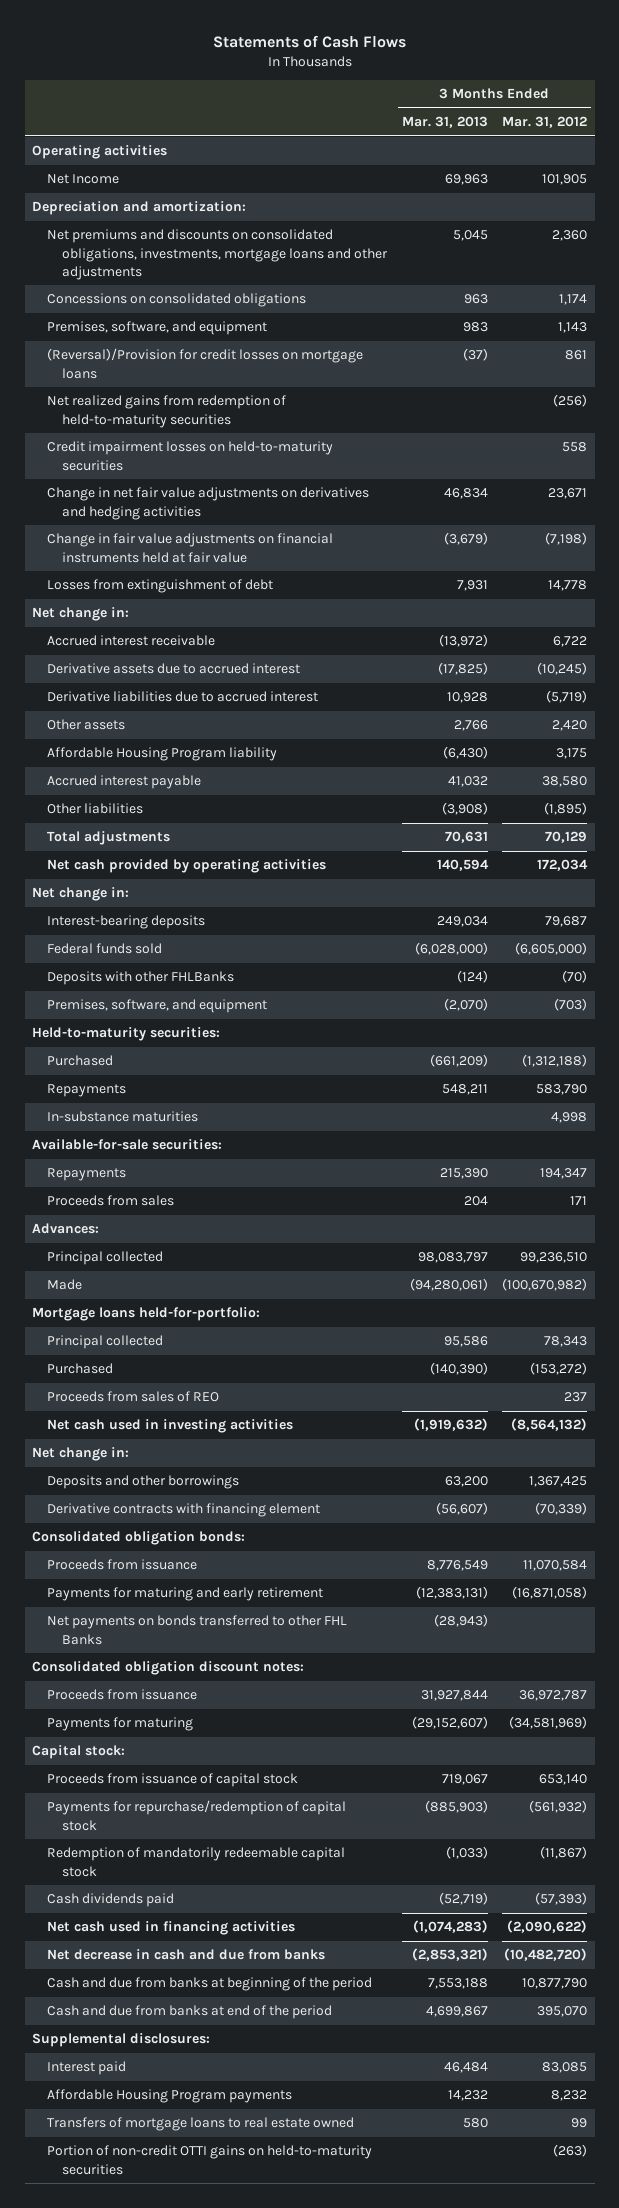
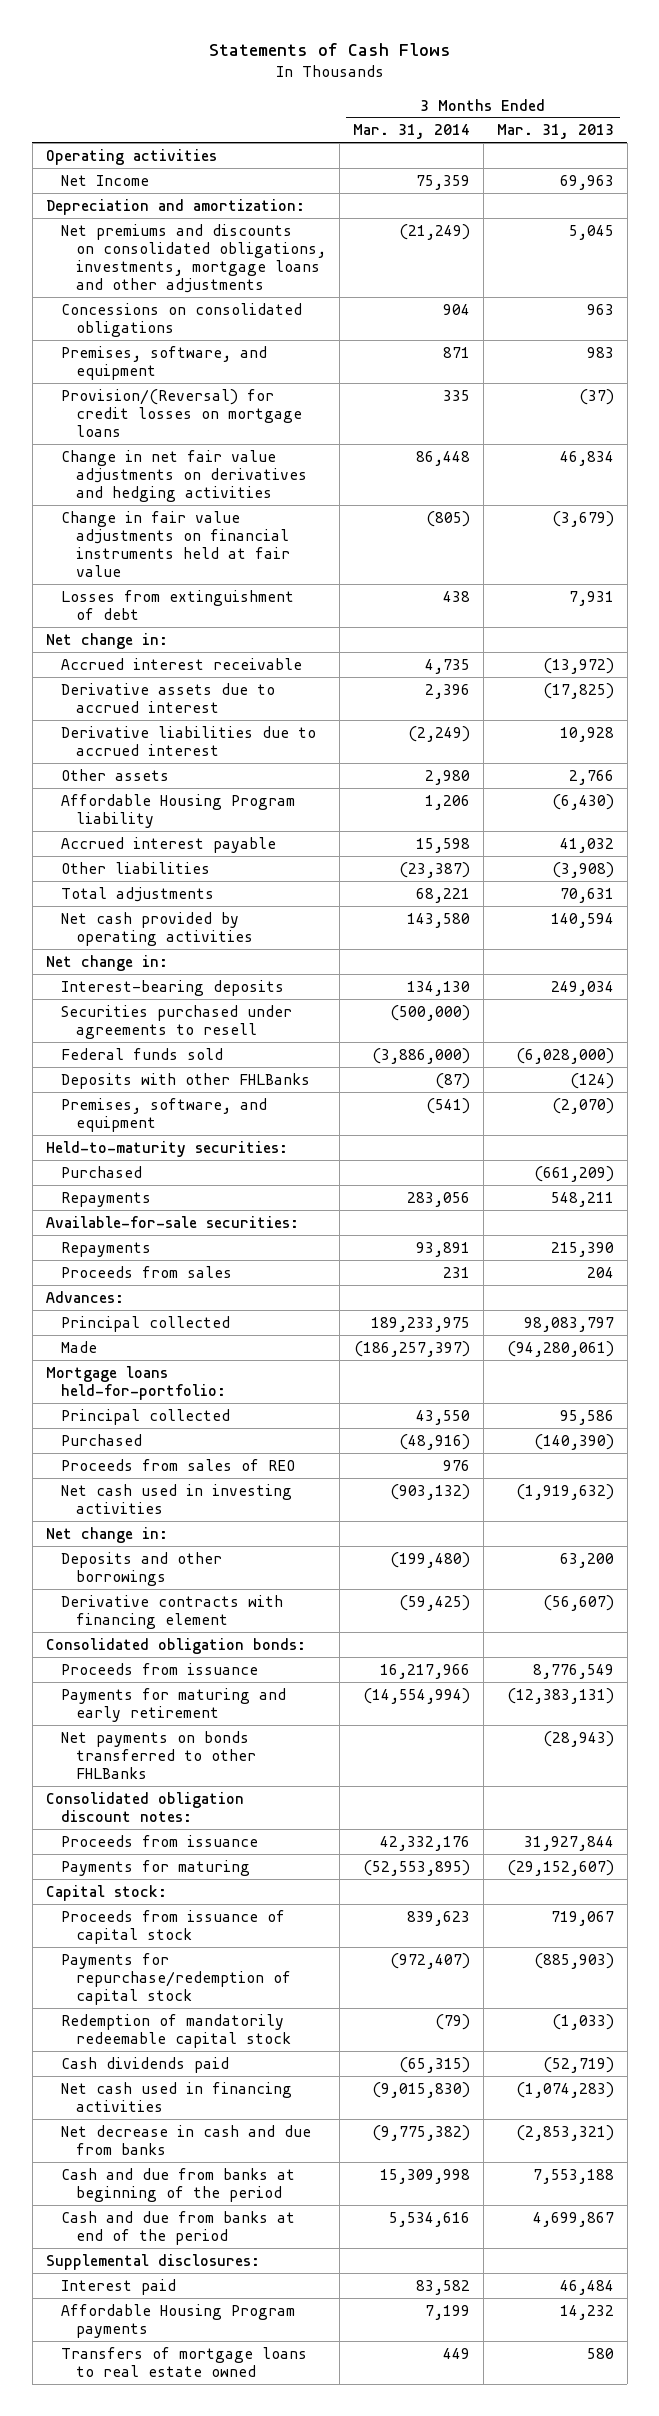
- | 3 Months Ended Mar. 31, 2013 | 3 Months Ended Mar. 31, 2012
+ | 3 Months Ended Mar. 31, 2014 | 3 Months Ended Mar. 31, 2013
- (Reversal)/Provision for credit losses on mortgage loans | (37) | 861
- Net realized gains from redemption of held-to-maturity securities | | (256)
- Credit impairment losses on held-to-maturity securities | | 558
+ Provision/(Reversal) for credit losses on mortgage loans | 335 | (37)
+ Securities purchased under agreements to resell | (500,000) |
- In-substance maturities | | 4,998
- Net payments on bonds transferred to other FHL Banks | (28,943) |
+ Net payments on bonds transferred to other FHLBanks | | (28,943)
- Portion of non-credit OTTI gains on held-to-maturity securities | | (263)

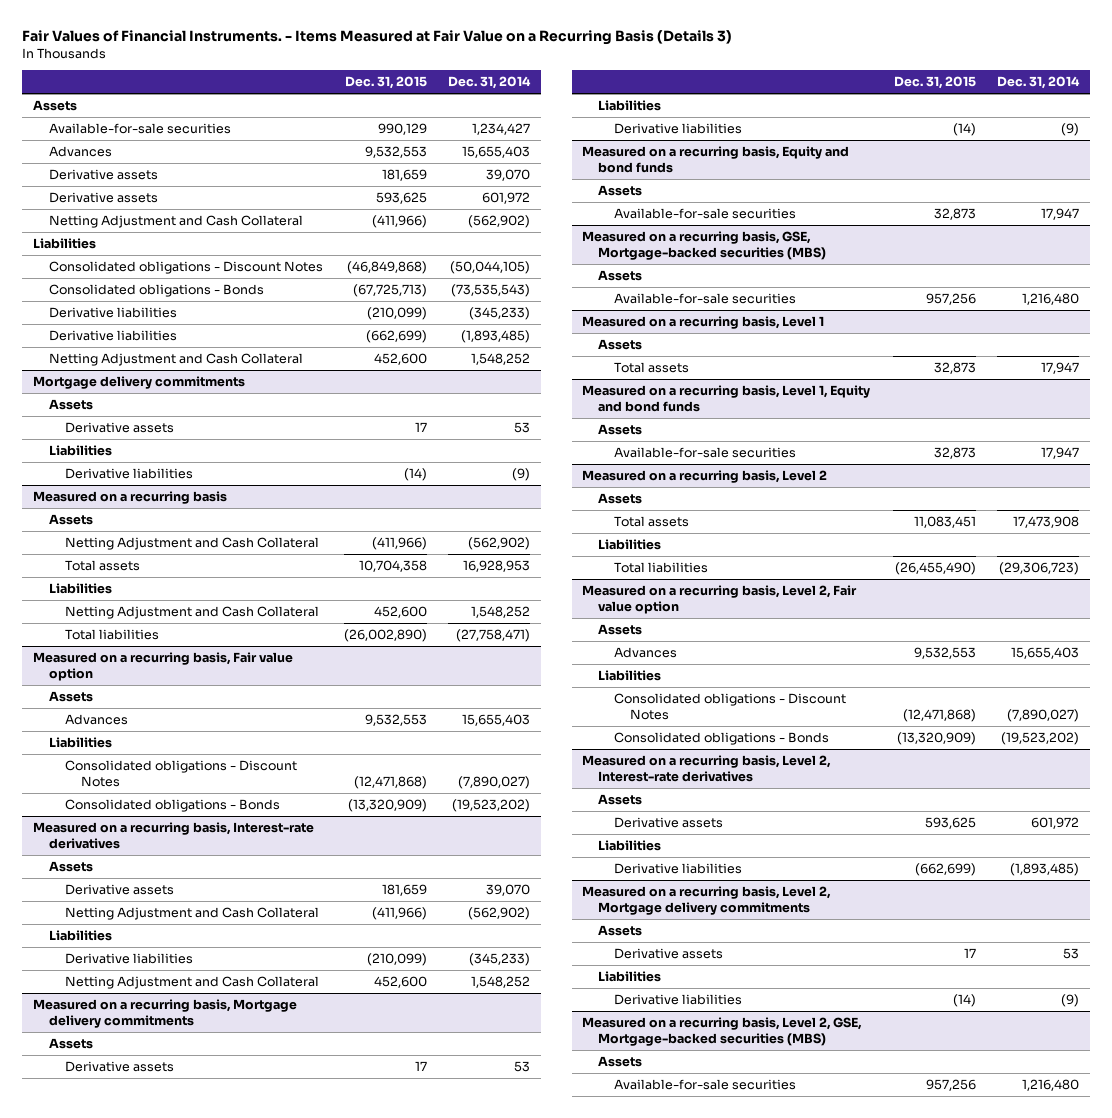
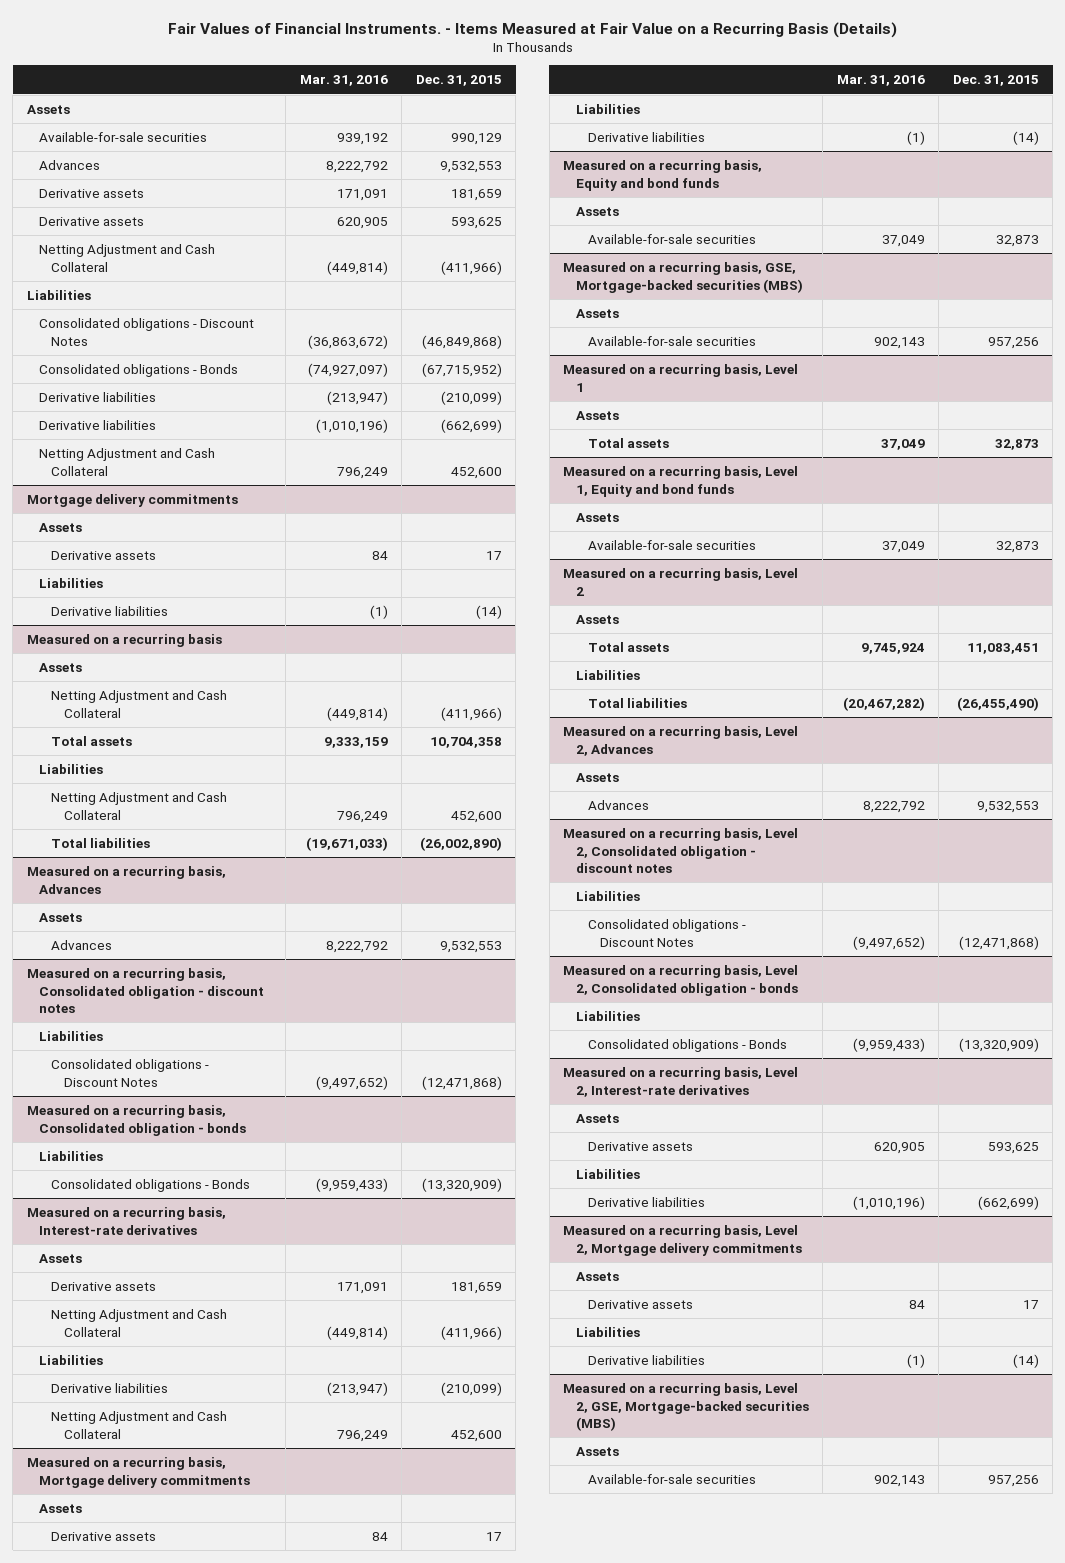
- Fair Values of Financial Instruments. - Items Measured at Fair Value on a Recurring Basis (Details 3)
+ Fair Values of Financial Instruments. - Items Measured at Fair Value on a Recurring Basis (Details)
- | Dec. 31, 2015 | Dec. 31, 2014
+ | Mar. 31, 2016 | Dec. 31, 2015
- Consolidated obligations - Bonds | (67,725,713) | (73,535,543)
+ Consolidated obligations - Bonds | (74,927,097) | (67,715,952)
- Measured on a recurring basis, Fair value option
+ Measured on a recurring basis, Advances
+ Measured on a recurring basis, Consolidated obligation - discount notes
+ Measured on a recurring basis, Consolidated obligation - bonds
+ Liabilities
- Measured on a recurring basis, Level 2, Fair value option
+ Measured on a recurring basis, Level 2, Advances
+ Measured on a recurring basis, Level 2, Consolidated obligation - discount notes
+ Measured on a recurring basis, Level 2, Consolidated obligation - bonds
+ Liabilities

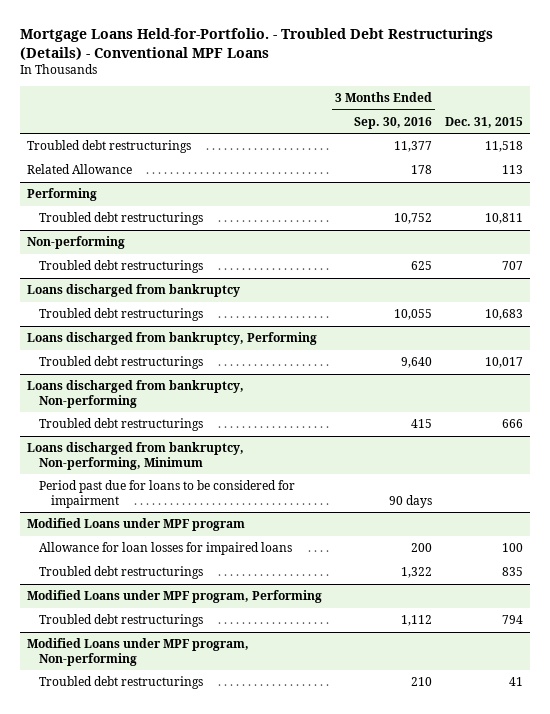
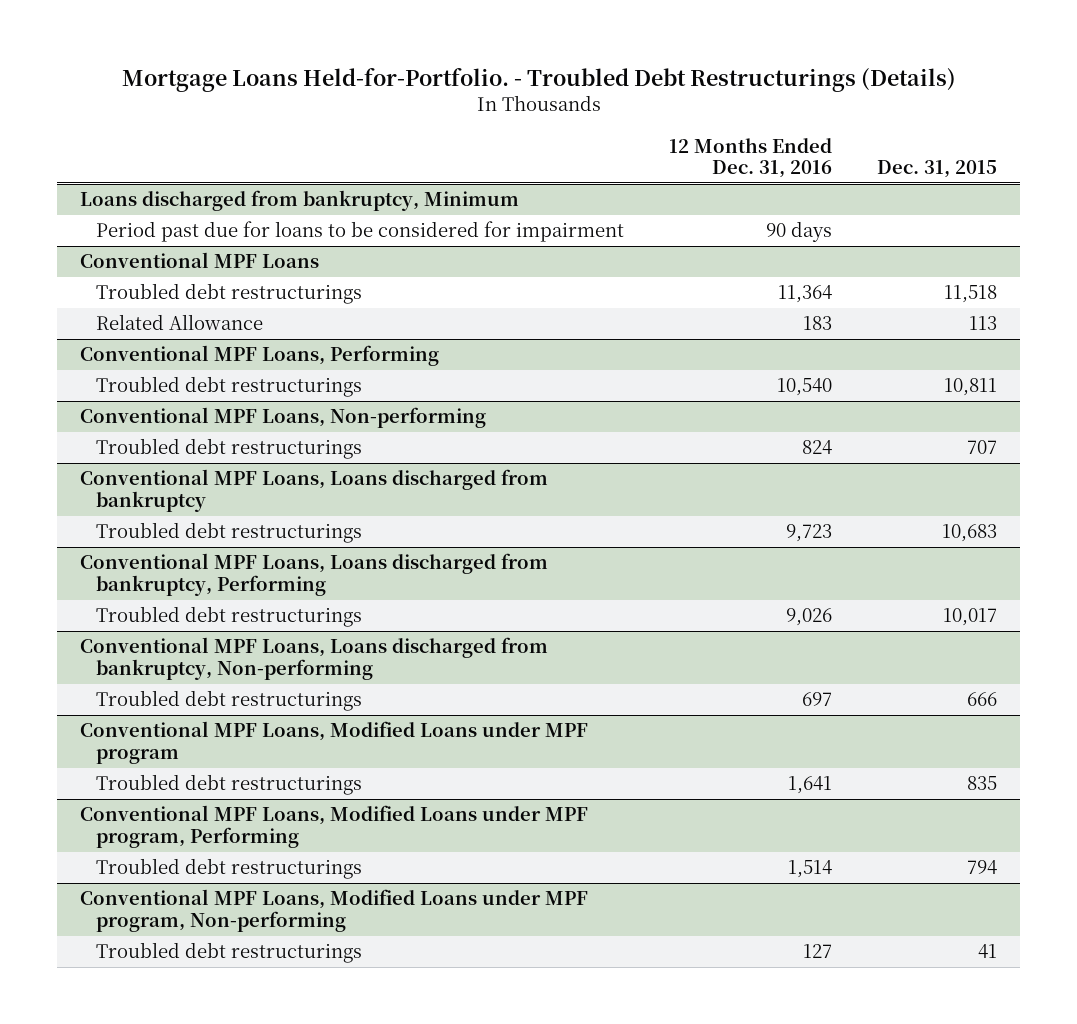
- Mortgage Loans Held-for-Portfolio. - Troubled Debt Restructurings (Details) - Conventional MPF Loans
+ Mortgage Loans Held-for-Portfolio. - Troubled Debt Restructurings (Details)
- | 3 Months Ended Sep. 30, 2016 | Dec. 31, 2015
+ | 12 Months Ended Dec. 31, 2016 | Dec. 31, 2015
+ Loans discharged from bankruptcy, Minimum
+ Period past due for loans to be considered for impairment | 90 days |
+ Conventional MPF Loans
- Performing
+ Conventional MPF Loans, Performing
- Non-performing
+ Conventional MPF Loans, Non-performing
- Loans discharged from bankruptcy
+ Conventional MPF Loans, Loans discharged from bankruptcy
- Loans discharged from bankruptcy, Performing
+ Conventional MPF Loans, Loans discharged from bankruptcy, Performing
- Loans discharged from bankruptcy, Non-performing
+ Conventional MPF Loans, Loans discharged from bankruptcy, Non-performing
- Loans discharged from bankruptcy, Non-performing, Minimum
- Period past due for loans to be considered for impairment | 90 days |
- Modified Loans under MPF program
- Allowance for loan losses for impaired loans | 200 | 100
+ Conventional MPF Loans, Modified Loans under MPF program
- Modified Loans under MPF program, Performing
+ Conventional MPF Loans, Modified Loans under MPF program, Performing
- Modified Loans under MPF program, Non-performing
+ Conventional MPF Loans, Modified Loans under MPF program, Non-performing

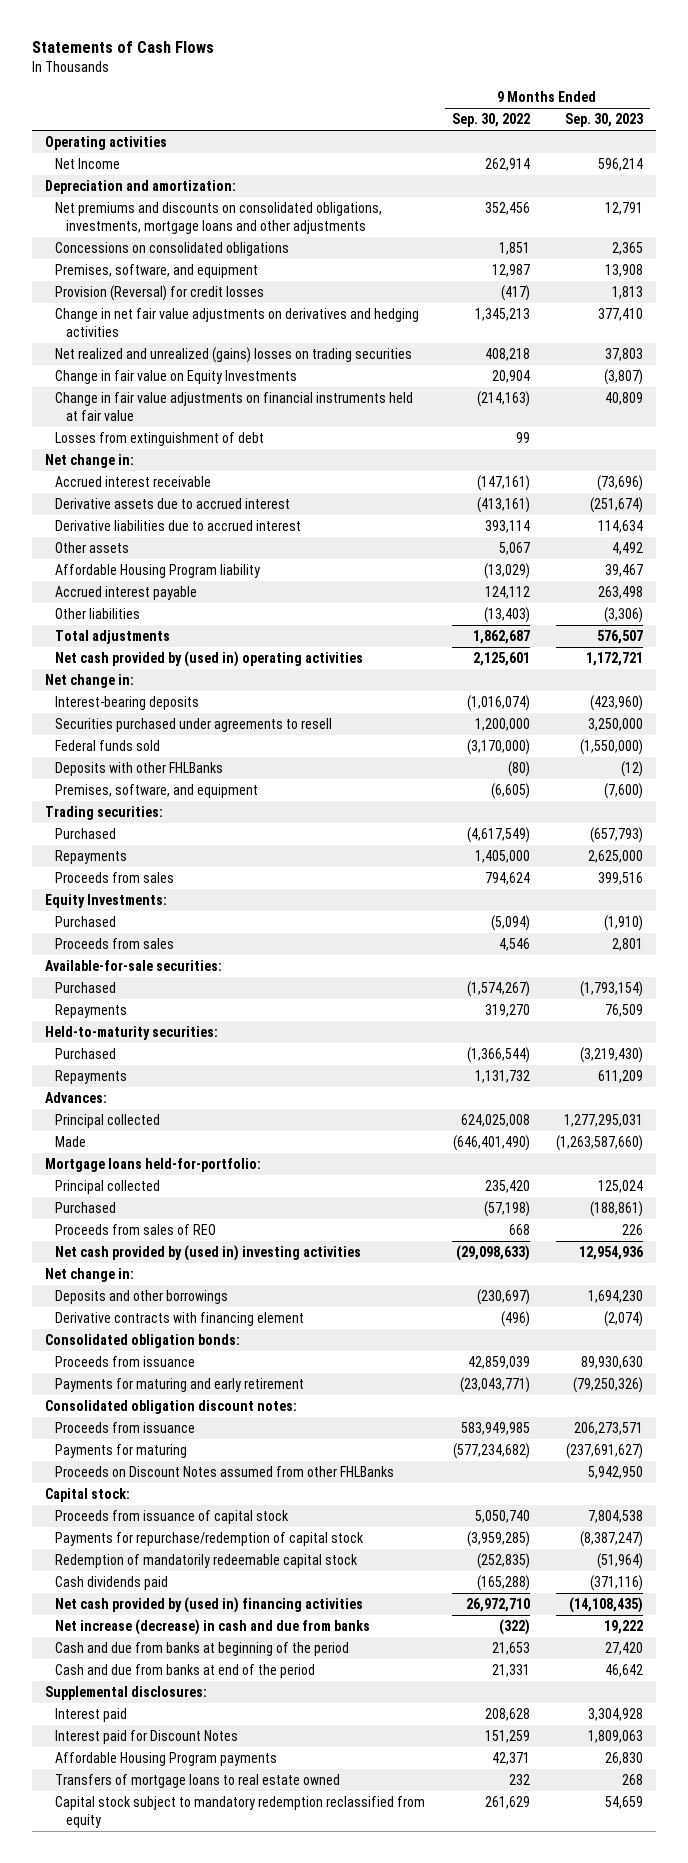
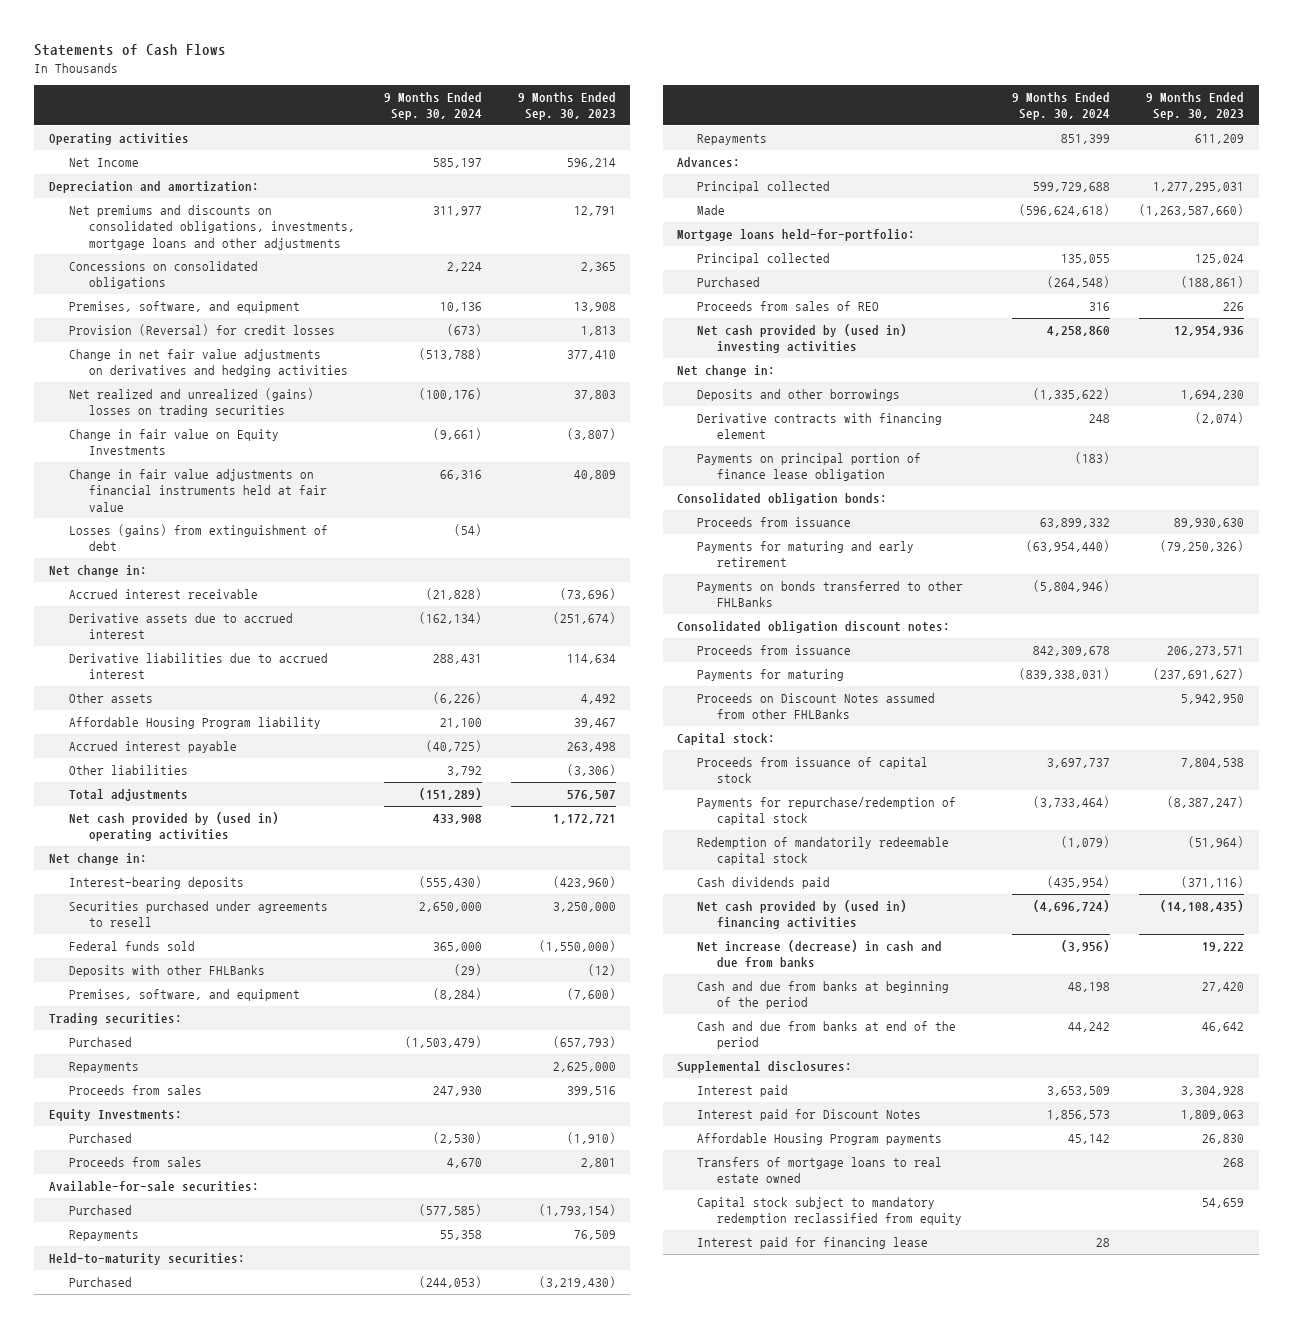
- | 9 Months Ended Sep. 30, 2022 | 9 Months Ended Sep. 30, 2023
+ | 9 Months Ended Sep. 30, 2024 | 9 Months Ended Sep. 30, 2023
- Losses from extinguishment of debt | 99 |
+ Losses (gains) from extinguishment of debt | (54) |
+ Payments on principal portion of finance lease obligation | (183) |
+ Payments on bonds transferred to other FHLBanks | (5,804,946) |
+ Interest paid for financing lease | 28 |

